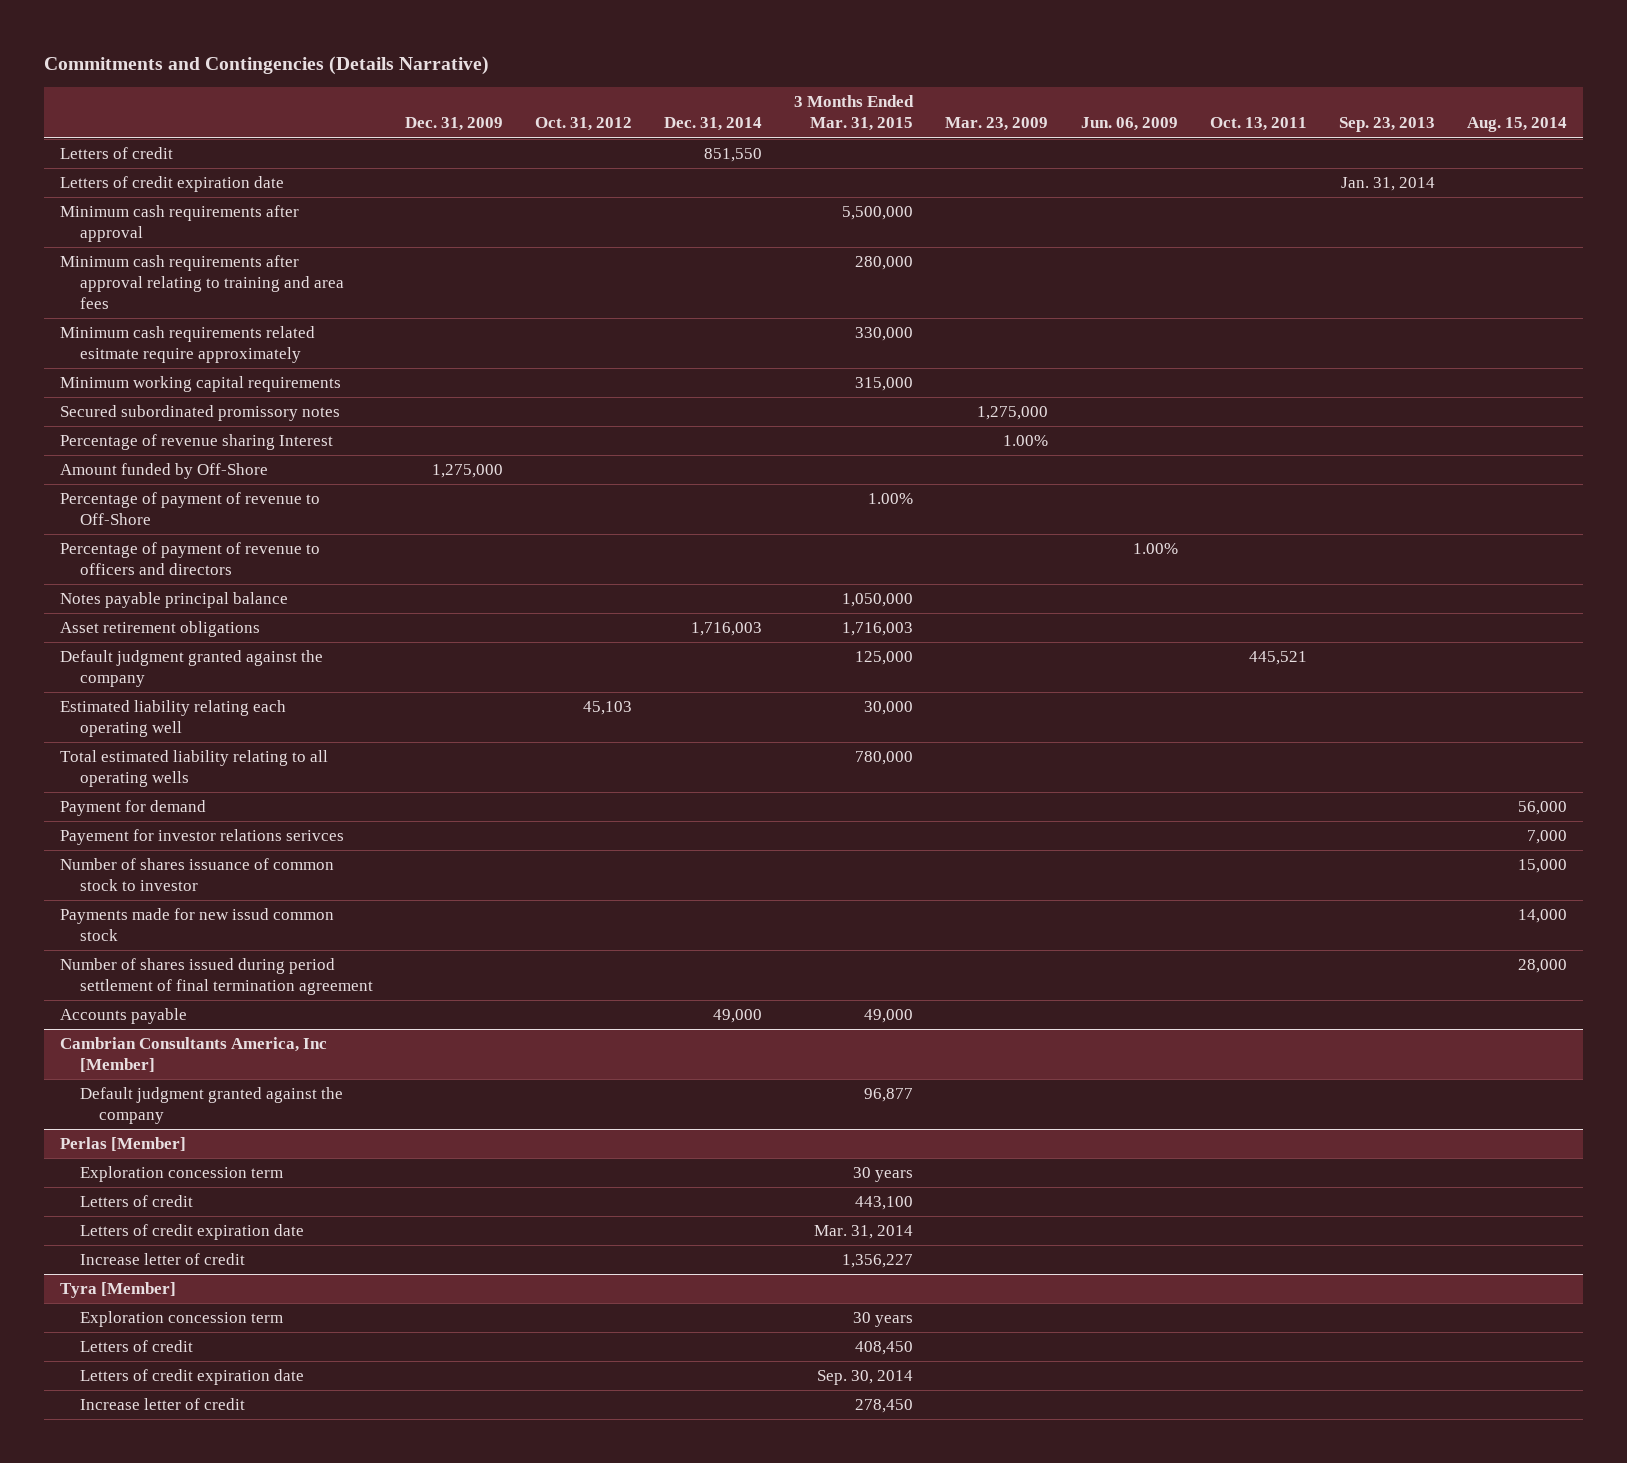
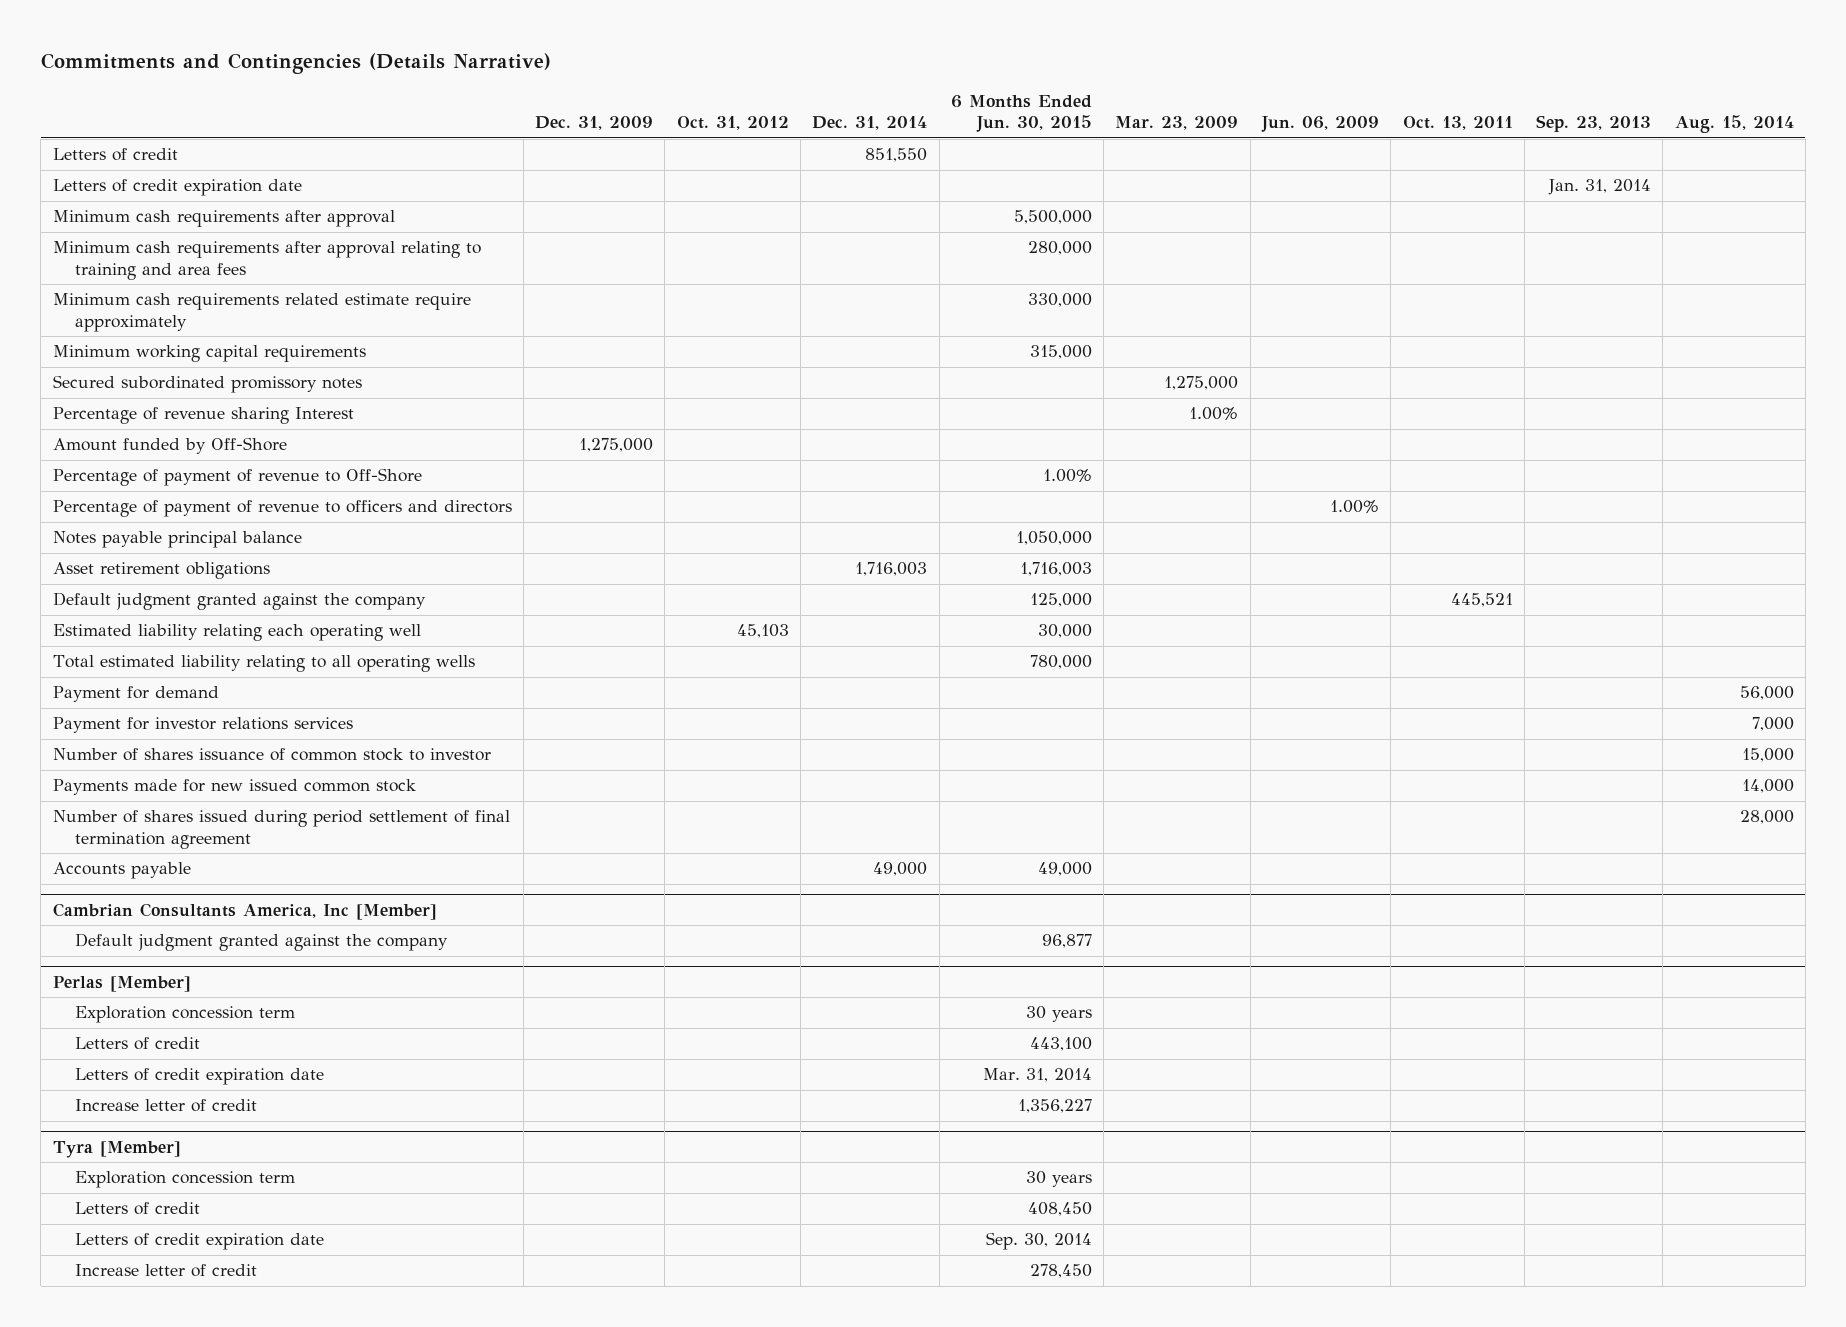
- | Dec. 31, 2009 | Oct. 31, 2012 | Dec. 31, 2014 | 3 Months Ended Mar. 31, 2015 | Mar. 23, 2009 | Jun. 06, 2009 | Oct. 13, 2011 | Sep. 23, 2013 | Aug. 15, 2014
+ | Dec. 31, 2009 | Oct. 31, 2012 | Dec. 31, 2014 | 6 Months Ended Jun. 30, 2015 | Mar. 23, 2009 | Jun. 06, 2009 | Oct. 13, 2011 | Sep. 23, 2013 | Aug. 15, 2014
- Minimum cash requirements related esitmate require approximately | | | | 330,000 | | | | |
+ Minimum cash requirements related estimate require approximately | | | | 330,000 | | | | |
- Payement for investor relations serivces | | | | | | | | | 7,000
+ Payment for investor relations services | | | | | | | | | 7,000
- Payments made for new issud common stock | | | | | | | | | 14,000
+ Payments made for new issued common stock | | | | | | | | | 14,000

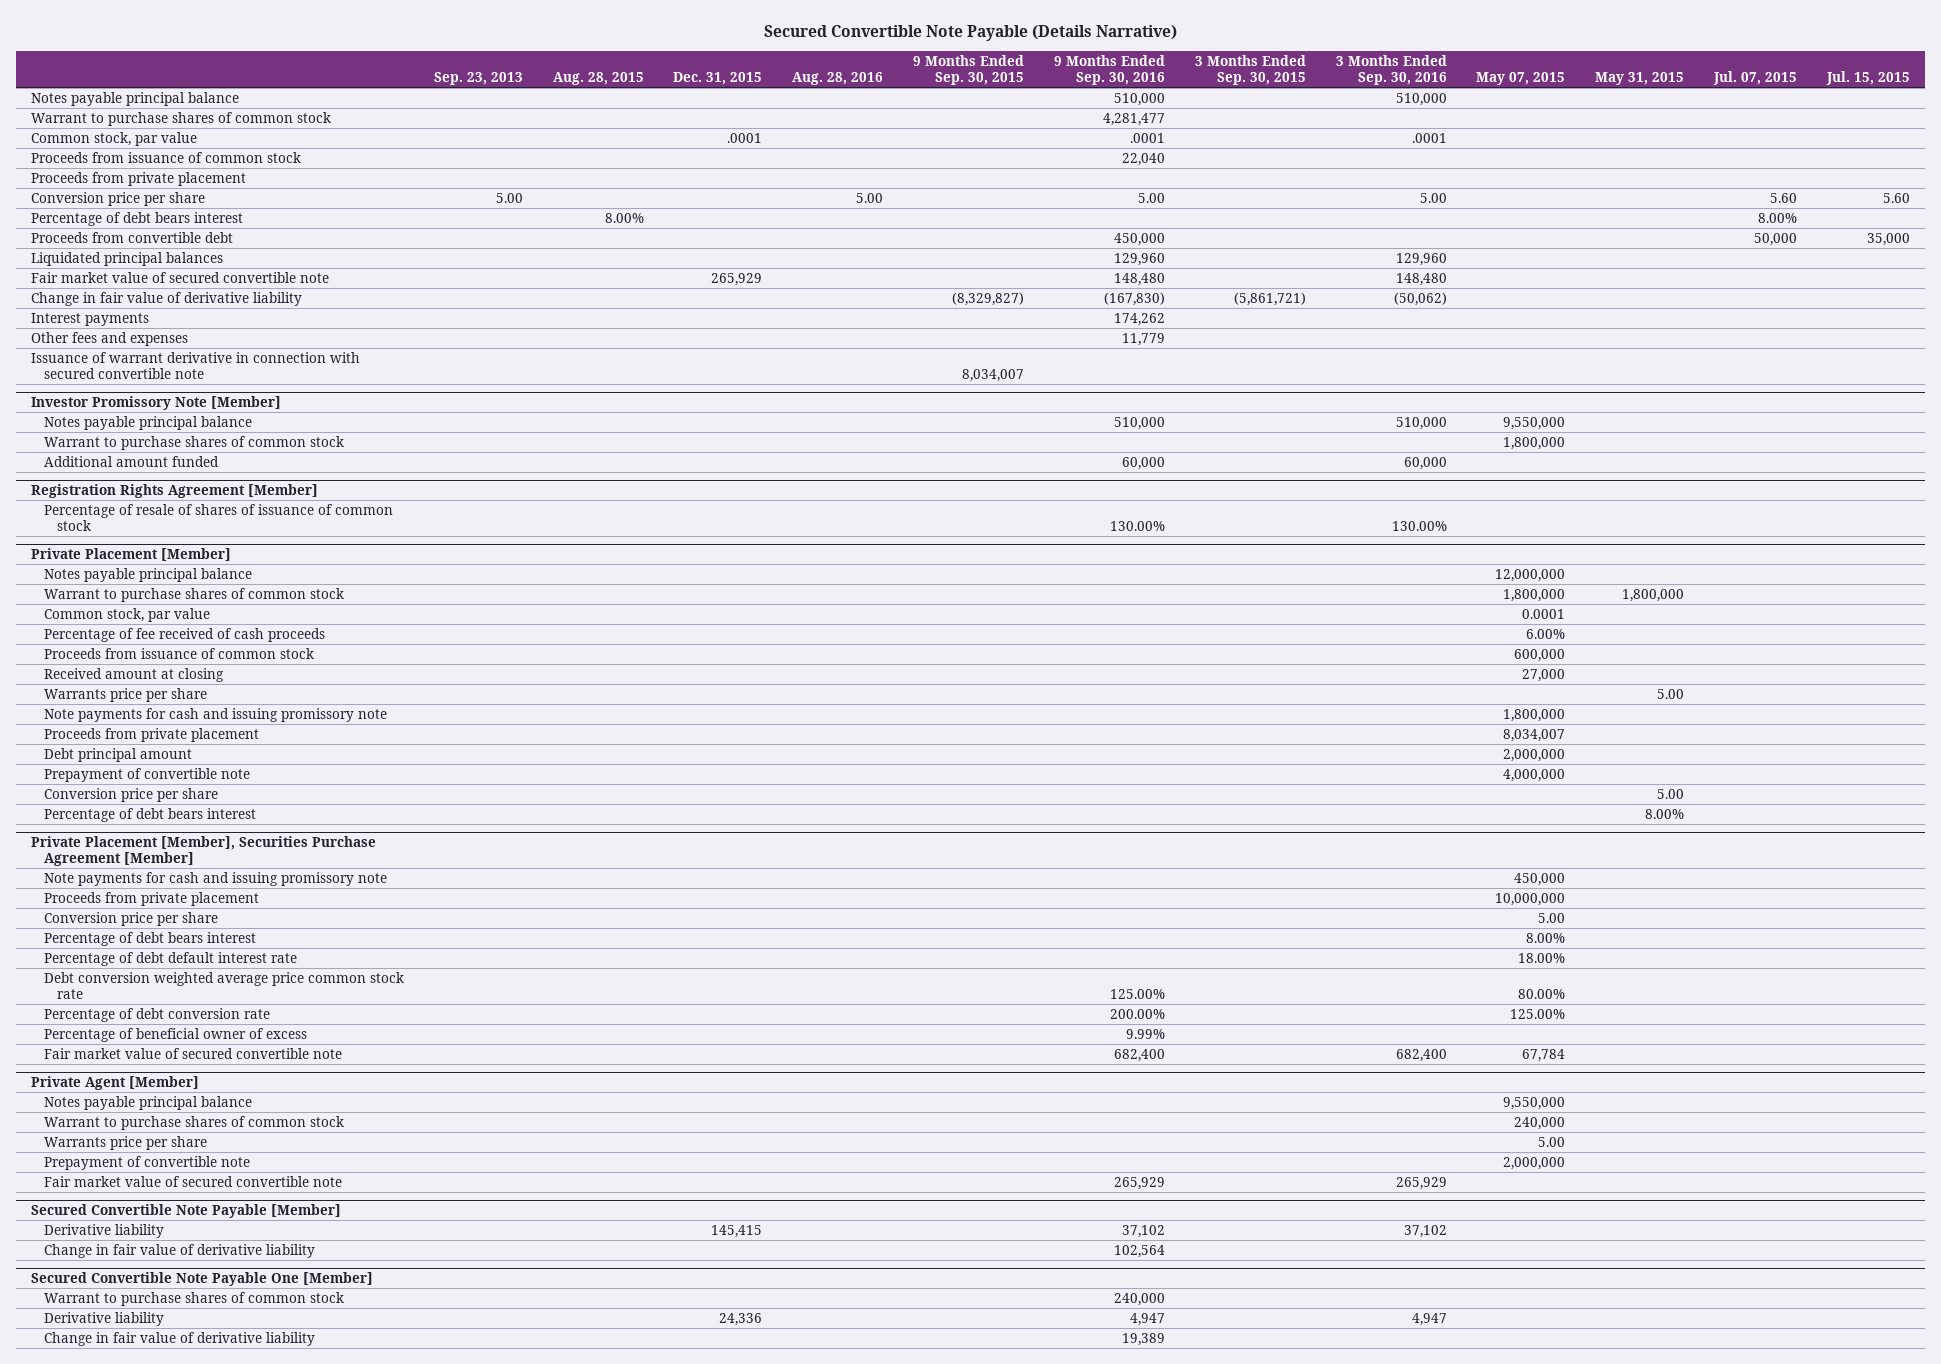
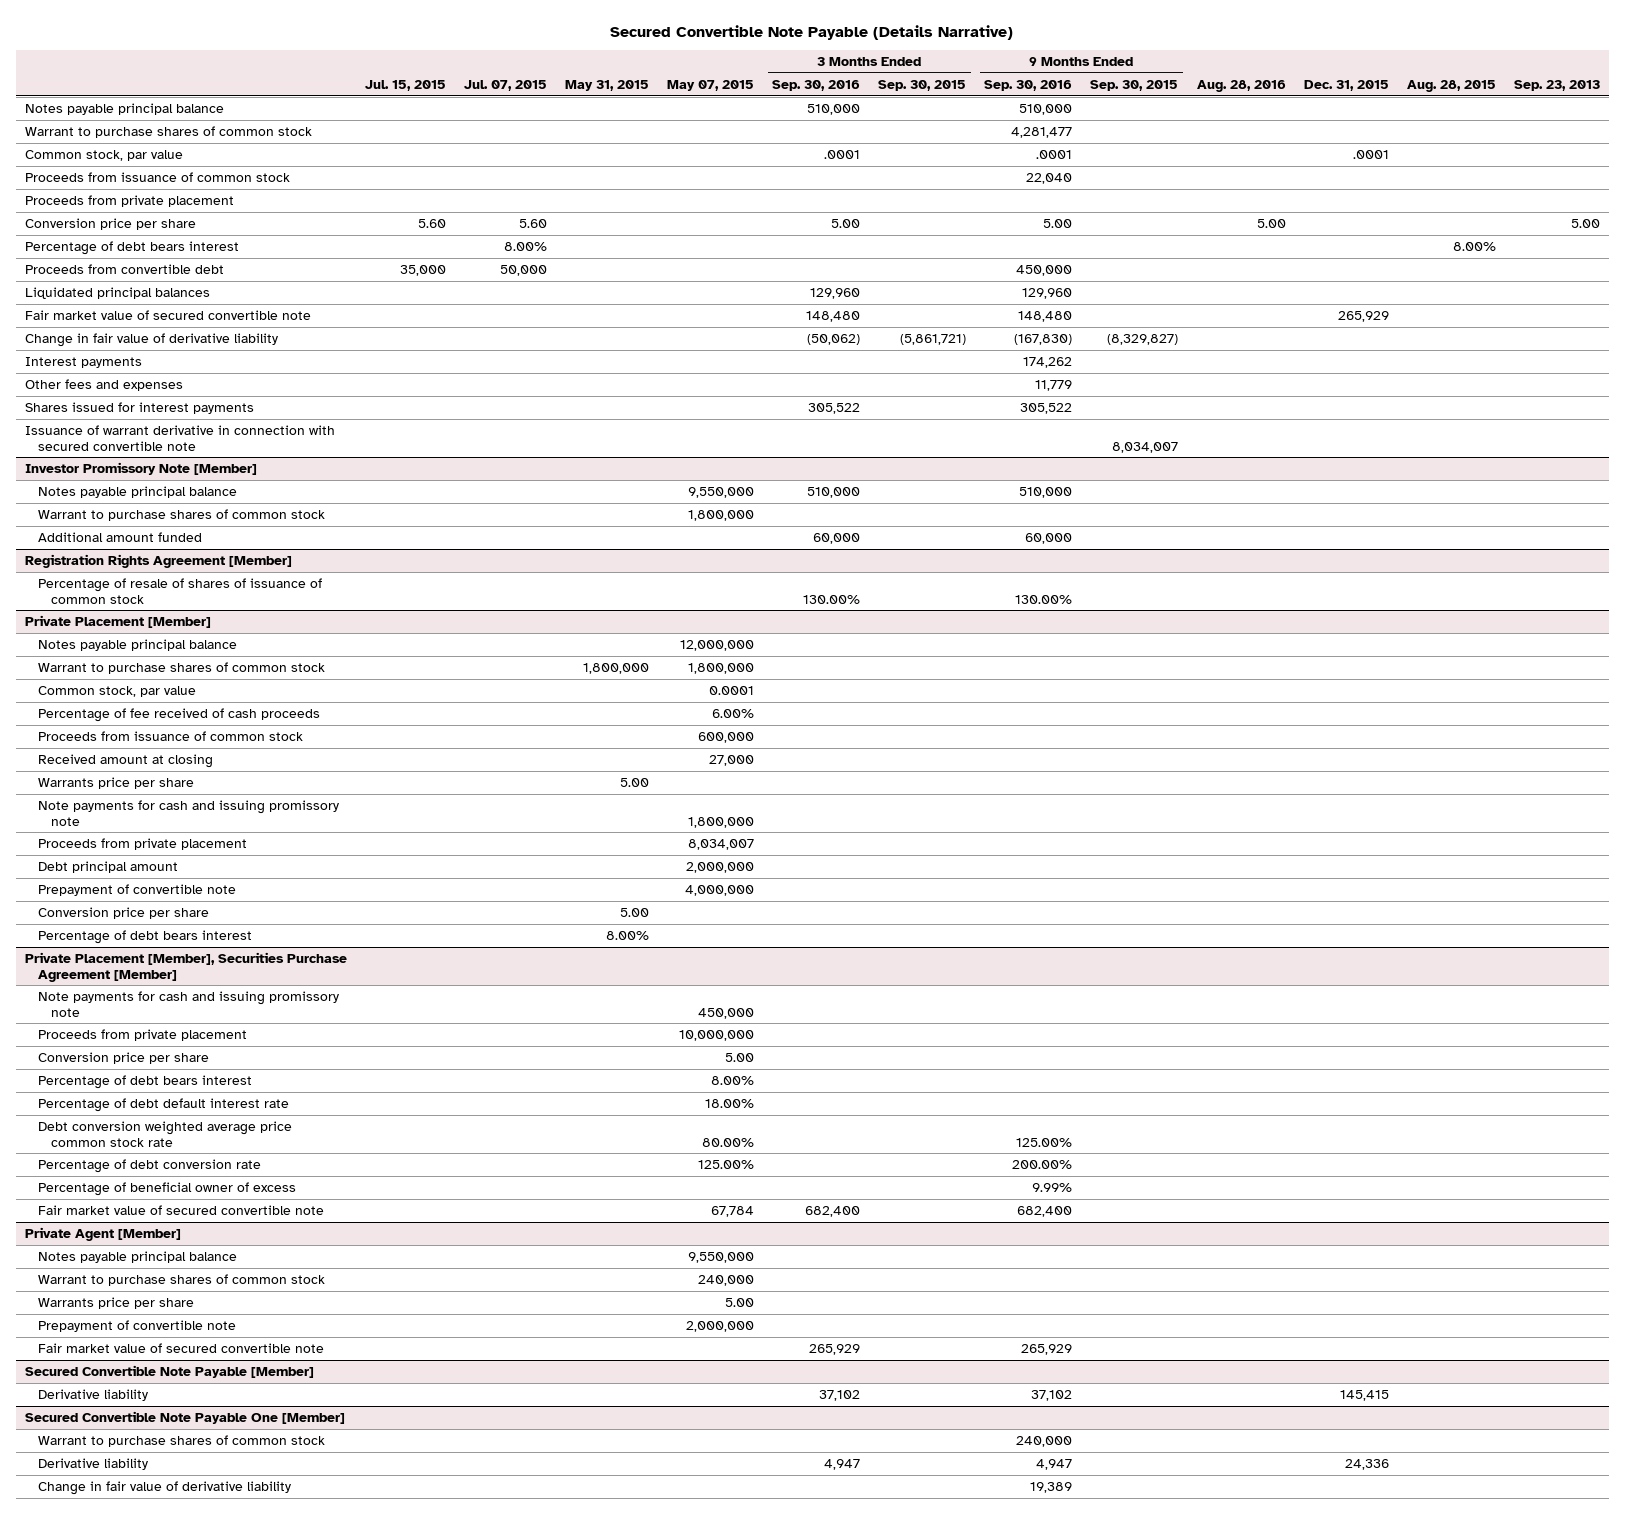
- | Sep. 23, 2013 | Aug. 28, 2015 | Dec. 31, 2015 | Aug. 28, 2016 | 9 Months Ended Sep. 30, 2015 | 9 Months Ended Sep. 30, 2016 | 3 Months Ended Sep. 30, 2015 | 3 Months Ended Sep. 30, 2016 | May 07, 2015 | May 31, 2015 | Jul. 07, 2015 | Jul. 15, 2015
+ | Jul. 15, 2015 | Jul. 07, 2015 | May 31, 2015 | May 07, 2015 | 3 Months Ended Sep. 30, 2016 | 3 Months Ended Sep. 30, 2015 | 9 Months Ended Sep. 30, 2016 | 9 Months Ended Sep. 30, 2015 | Aug. 28, 2016 | Dec. 31, 2015 | Aug. 28, 2015 | Sep. 23, 2013
+ Shares issued for interest payments | | | | | 305,522 | | 305,522 | | | | |
@ Secured Convertible Note Payable [Member]
- Change in fair value of derivative liability | | | | | | 102,564 | | | | | |

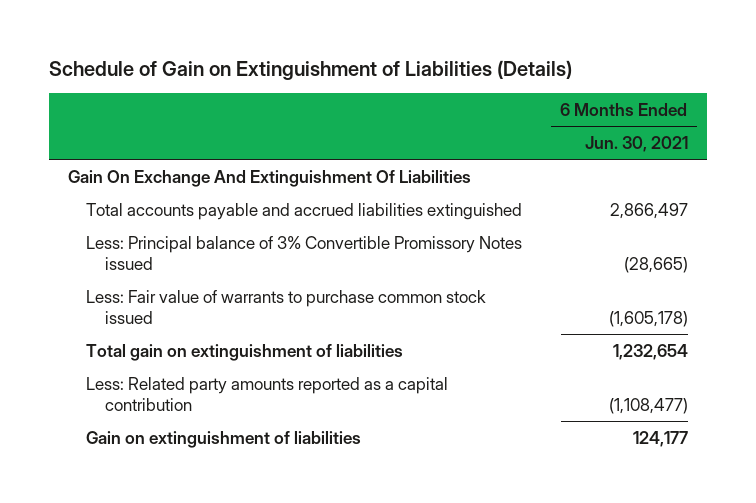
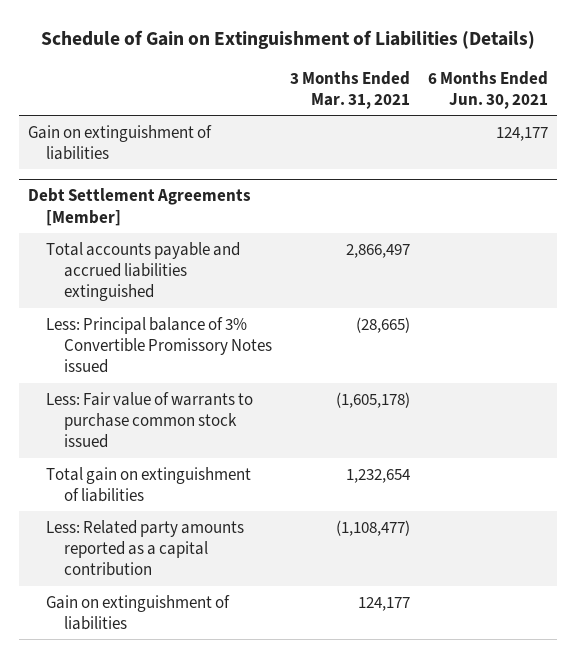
- | 6 Months Ended Jun. 30, 2021
+ | 3 Months Ended Mar. 31, 2021 | 6 Months Ended Jun. 30, 2021
- Gain On Exchange And Extinguishment Of Liabilities
- Total accounts payable and accrued liabilities extinguished | 2,866,497
- Less: Principal balance of 3% Convertible Promissory Notes issued | (28,665)
- Less: Fair value of warrants to purchase common stock issued | (1,605,178)
- Total gain on extinguishment of liabilities | 1,232,654
- Less: Related party amounts reported as a capital contribution | (1,108,477)
+ Debt Settlement Agreements [Member]
+ Total accounts payable and accrued liabilities extinguished | 2,866,497 |
+ Less: Principal balance of 3% Convertible Promissory Notes issued | (28,665) |
+ Less: Fair value of warrants to purchase common stock issued | (1,605,178) |
+ Total gain on extinguishment of liabilities | 1,232,654 |
+ Less: Related party amounts reported as a capital contribution | (1,108,477) |
+ Gain on extinguishment of liabilities | 124,177 |

